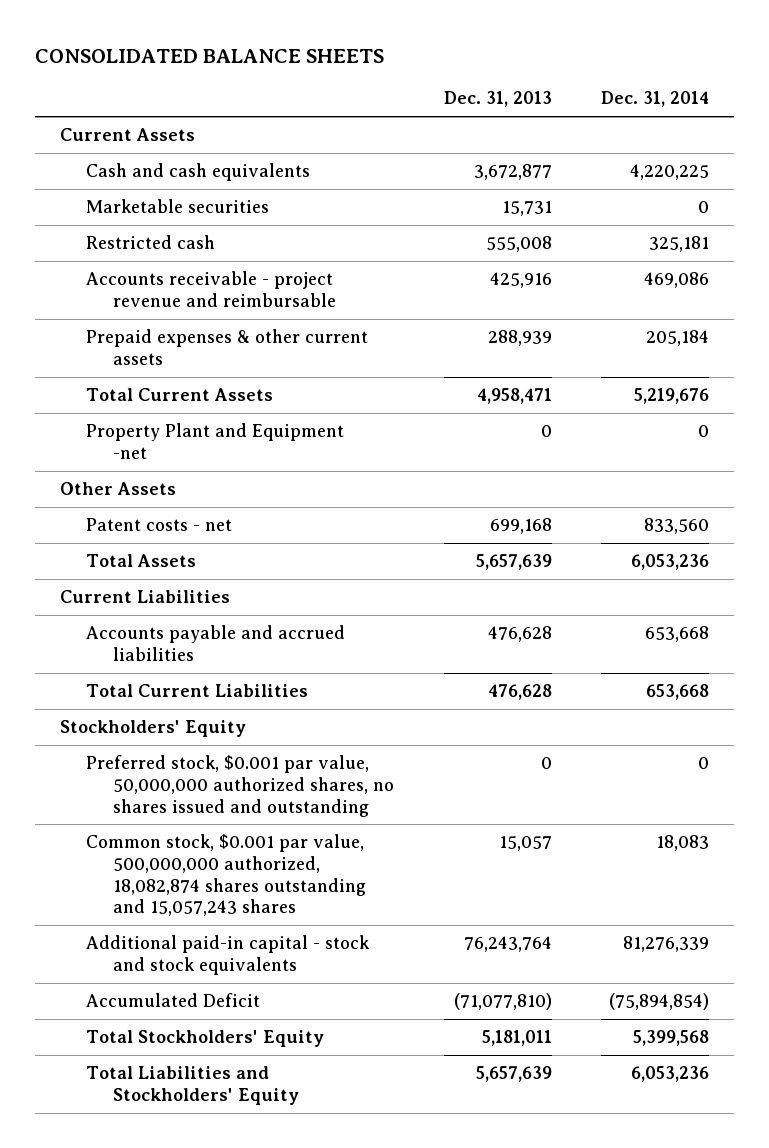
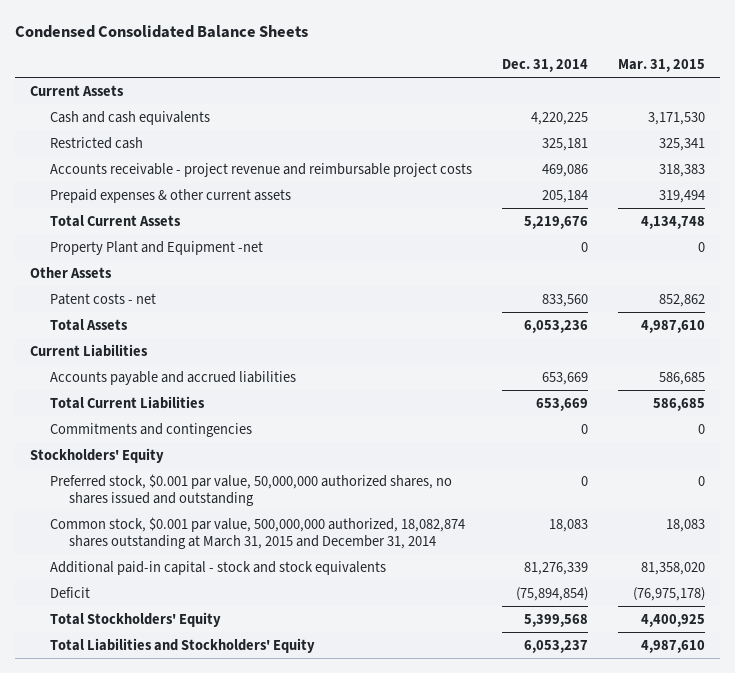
- CONSOLIDATED BALANCE SHEETS
+ Condensed Consolidated Balance Sheets
- | Dec. 31, 2013 | Dec. 31, 2014
+ | Dec. 31, 2014 | Mar. 31, 2015
- Marketable securities | 15,731 | 0
- Accounts receivable - project revenue and reimbursable | 425,916 | 469,086
+ Accounts receivable - project revenue and reimbursable project costs | 469,086 | 318,383
- Accounts payable and accrued liabilities | 476,628 | 653,668
- Total Current Liabilities | 476,628 | 653,668
+ Accounts payable and accrued liabilities | 653,669 | 586,685
+ Total Current Liabilities | 653,669 | 586,685
+ Commitments and contingencies | 0 | 0
- Common stock, $0.001 par value, 500,000,000 authorized, 18,082,874 shares outstanding and 15,057,243 shares | 15,057 | 18,083
+ Common stock, $0.001 par value, 500,000,000 authorized, 18,082,874 shares outstanding at March 31, 2015 and December 31, 2014 | 18,083 | 18,083
- Accumulated Deficit | (71,077,810) | (75,894,854)
+ Deficit | (75,894,854) | (76,975,178)
- Total Liabilities and Stockholders' Equity | 5,657,639 | 6,053,236
+ Total Liabilities and Stockholders' Equity | 6,053,237 | 4,987,610

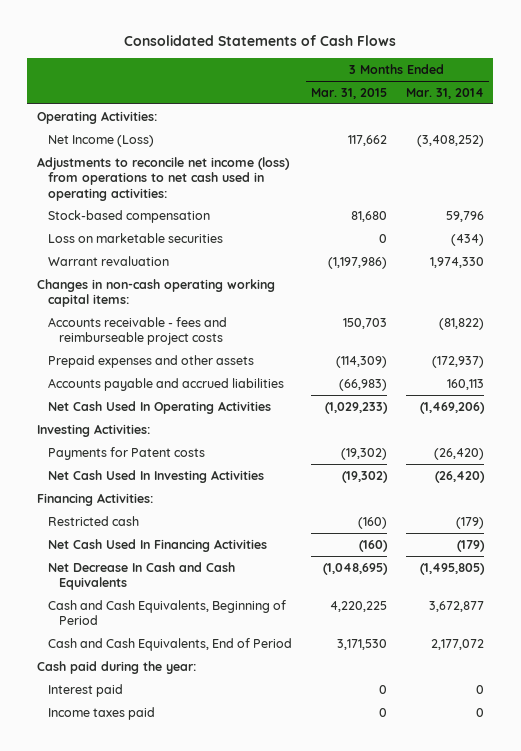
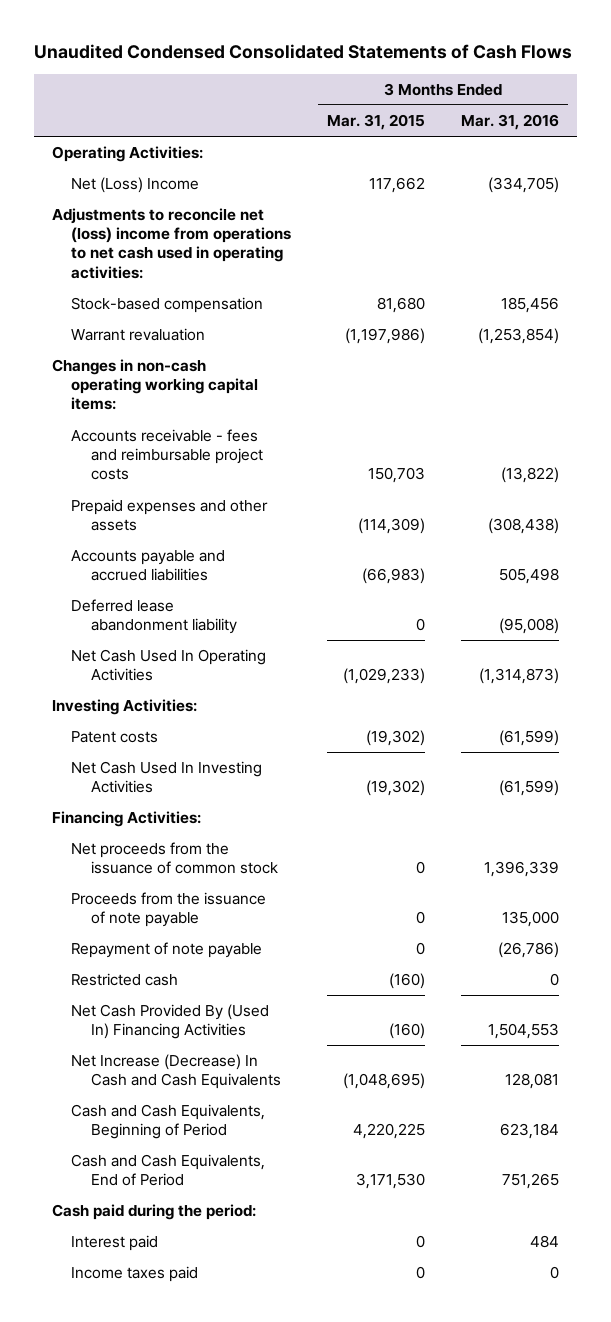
- Consolidated Statements of Cash Flows
+ Unaudited Condensed Consolidated Statements of Cash Flows
- | 3 Months Ended Mar. 31, 2015 | 3 Months Ended Mar. 31, 2014
+ | 3 Months Ended Mar. 31, 2015 | 3 Months Ended Mar. 31, 2016
- Net Income (Loss) | 117,662 | (3,408,252)
- Adjustments to reconcile net income (loss) from operations to net cash used in operating activities:
+ Net (Loss) Income | 117,662 | (334,705)
+ Adjustments to reconcile net (loss) income from operations to net cash used in operating activities:
- Loss on marketable securities | 0 | (434)
- Accounts receivable - fees and reimburseable project costs | 150,703 | (81,822)
+ Accounts receivable - fees and reimbursable project costs | 150,703 | (13,822)
+ Deferred lease abandonment liability | 0 | (95,008)
- Payments for Patent costs | (19,302) | (26,420)
+ Patent costs | (19,302) | (61,599)
+ Net proceeds from the issuance of common stock | 0 | 1,396,339
+ Proceeds from the issuance of note payable | 0 | 135,000
+ Repayment of note payable | 0 | (26,786)
- Net Cash Used In Financing Activities | (160) | (179)
- Net Decrease In Cash and Cash Equivalents | (1,048,695) | (1,495,805)
+ Net Cash Provided By (Used In) Financing Activities | (160) | 1,504,553
+ Net Increase (Decrease) In Cash and Cash Equivalents | (1,048,695) | 128,081
- Cash paid during the year:
+ Cash paid during the period:

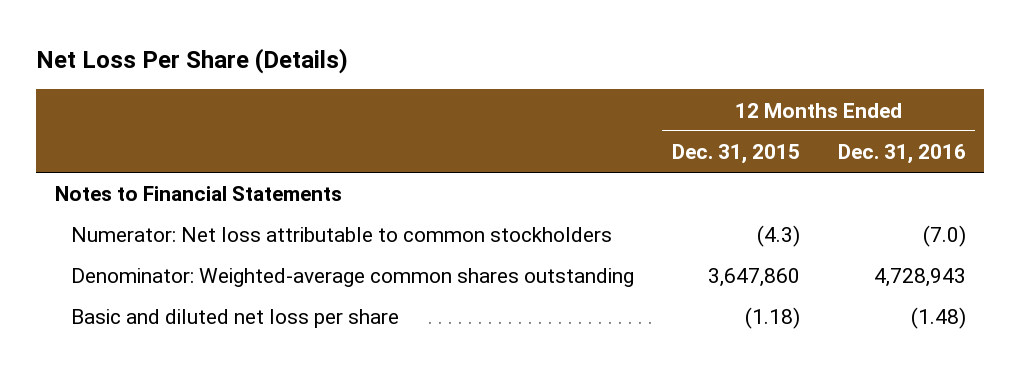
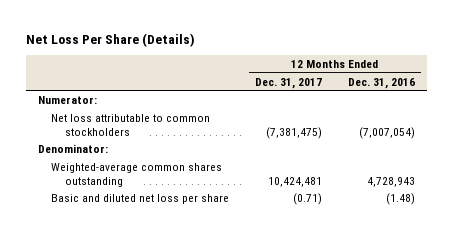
- | 12 Months Ended Dec. 31, 2015 | 12 Months Ended Dec. 31, 2016
+ | 12 Months Ended Dec. 31, 2017 | 12 Months Ended Dec. 31, 2016
- Notes to Financial Statements
- Numerator: Net loss attributable to common stockholders | (4.3) | (7.0)
- Denominator: Weighted-average common shares outstanding | 3,647,860 | 4,728,943
+ Numerator:
+ Net loss attributable to common stockholders | (7,381,475) | (7,007,054)
+ Denominator:
+ Weighted-average common shares outstanding | 10,424,481 | 4,728,943

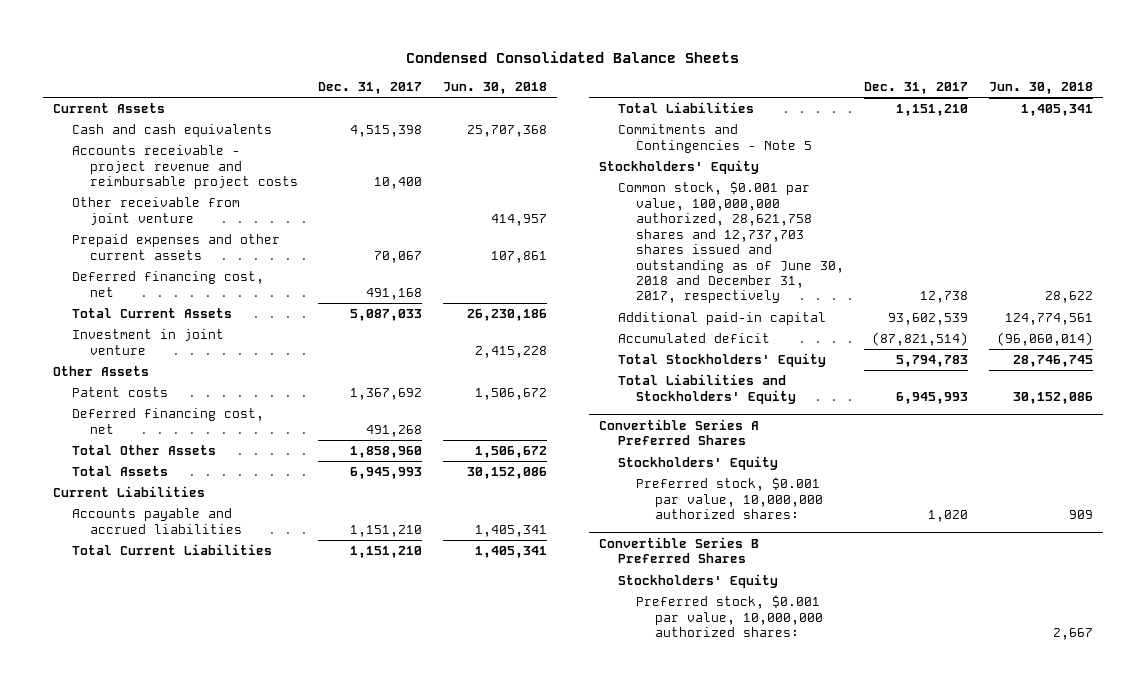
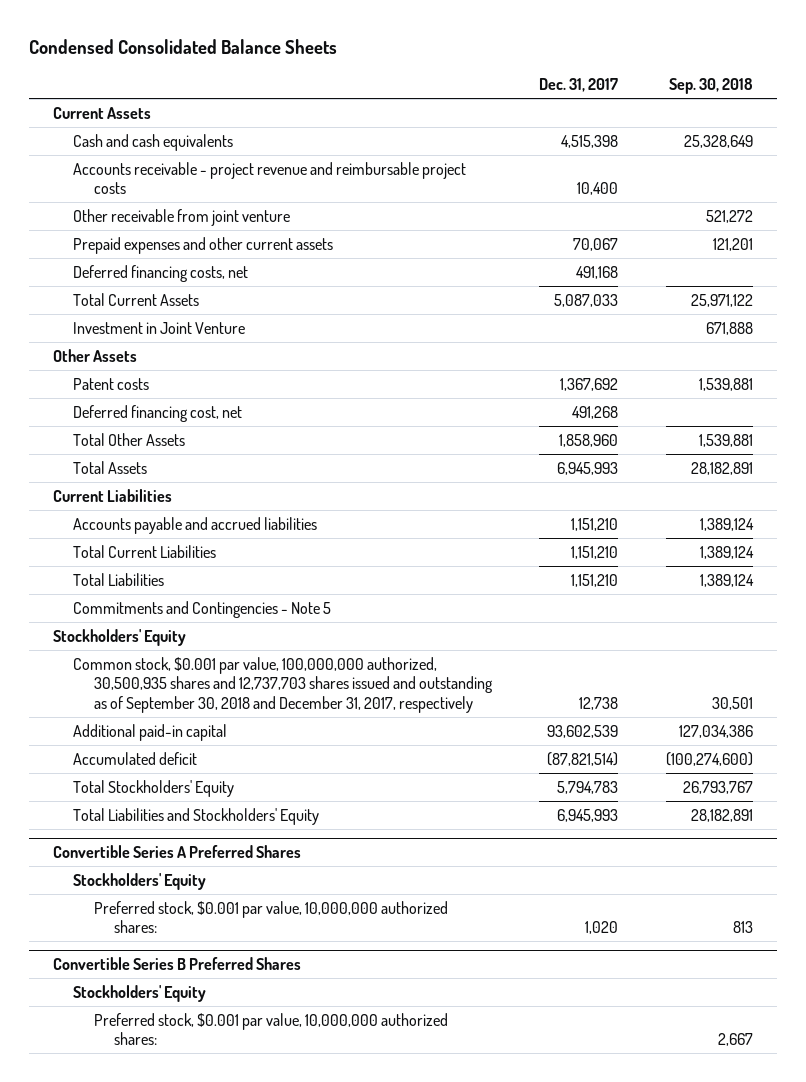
- | Dec. 31, 2017 | Jun. 30, 2018
+ | Dec. 31, 2017 | Sep. 30, 2018
- Deferred financing cost, net | 491,168 |
+ Deferred financing costs, net | 491,168 |
- Investment in joint venture | | 2,415,228
+ Investment in Joint Venture | | 671,888
- Common stock, $0.001 par value, 100,000,000 authorized, 28,621,758 shares and 12,737,703 shares issued and outstanding as of June 30, 2018 and December 31, 2017, respectively | 12,738 | 28,622
+ Common stock, $0.001 par value, 100,000,000 authorized, 30,500,935 shares and 12,737,703 shares issued and outstanding as of September 30, 2018 and December 31, 2017, respectively | 12,738 | 30,501

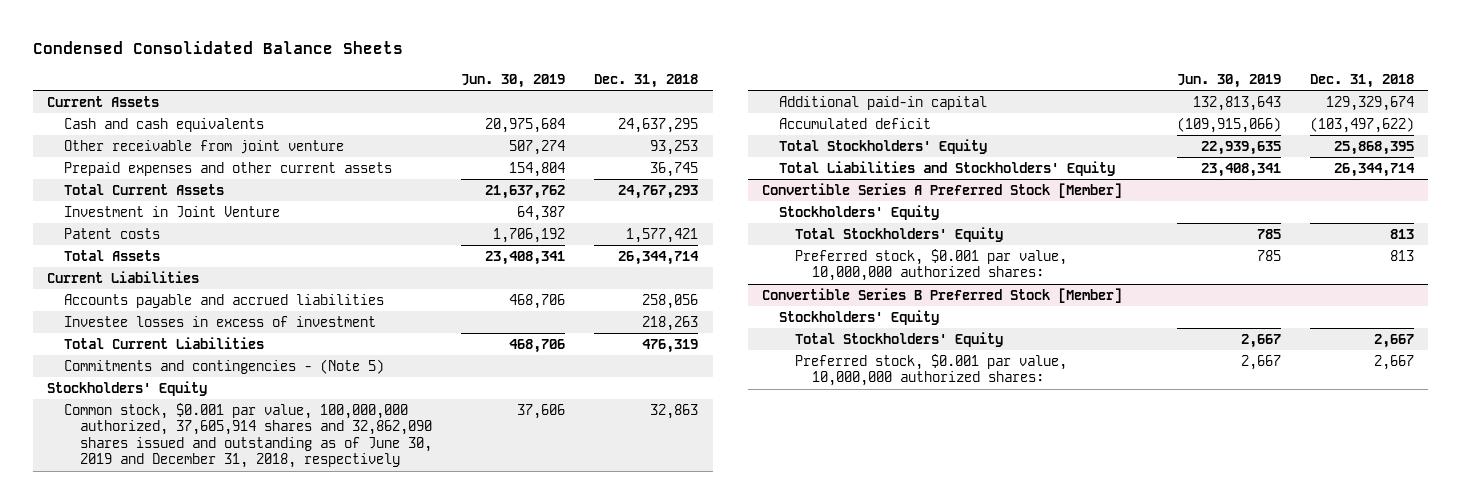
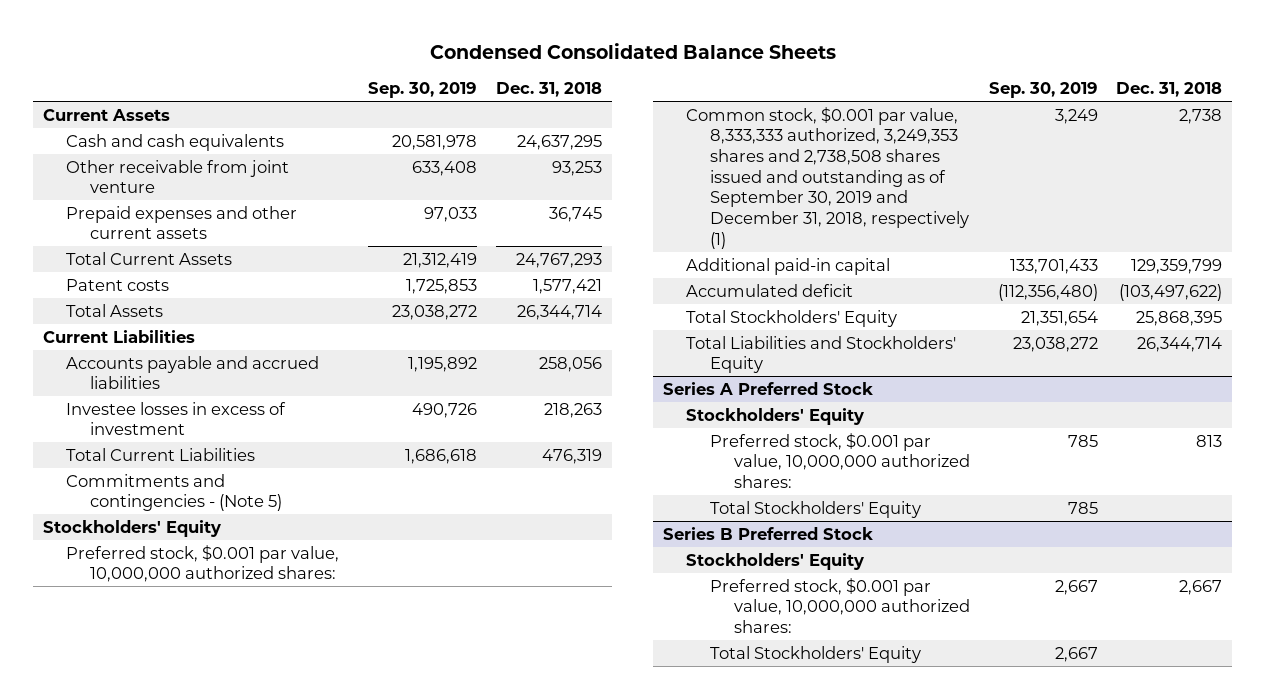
- | Jun. 30, 2019 | Dec. 31, 2018
+ | Sep. 30, 2019 | Dec. 31, 2018
- Investment in Joint Venture | 64,387 |
- Common stock, $0.001 par value, 100,000,000 authorized, 37,605,914 shares and 32,862,090 shares issued and outstanding as of June 30, 2019 and December 31, 2018, respectively | 37,606 | 32,863
- Additional paid-in capital | 132,813,643 | 129,329,674
+ Preferred stock, $0.001 par value, 10,000,000 authorized shares:
+ Common stock, $0.001 par value, 8,333,333 authorized, 3,249,353 shares and 2,738,508 shares issued and outstanding as of September 30, 2019 and December 31, 2018, respectively (1) | 3,249 | 2,738
+ Additional paid-in capital | 133,701,433 | 129,359,799
- Convertible Series A Preferred Stock [Member]
+ Series A Preferred Stock
- Total Stockholders' Equity | 785 | 813
- Convertible Series B Preferred Stock [Member]
+ Total Stockholders' Equity | 785 |
+ Series B Preferred Stock
- Total Stockholders' Equity | 2,667 | 2,667
+ Total Stockholders' Equity | 2,667 |

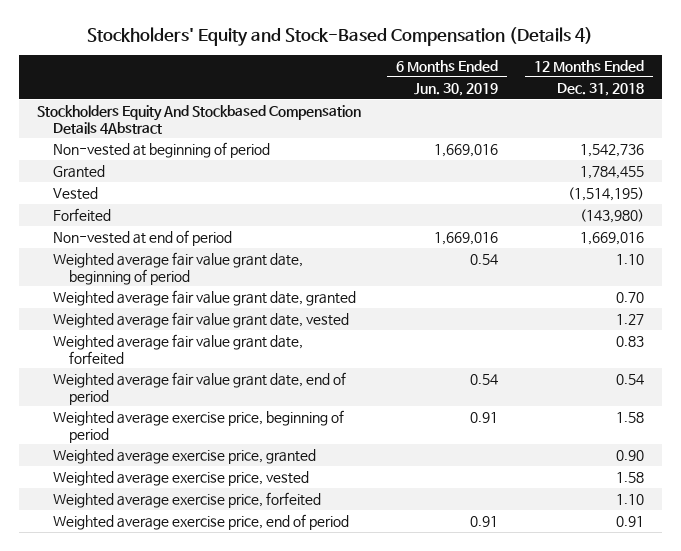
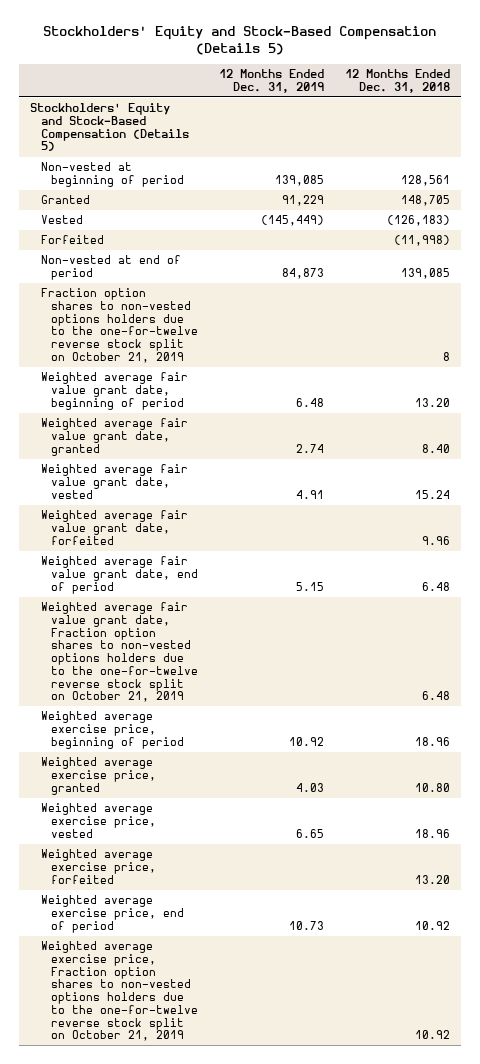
- Stockholders' Equity and Stock-Based Compensation (Details 4)
+ Stockholders' Equity and Stock-Based Compensation (Details 5)
- | 6 Months Ended Jun. 30, 2019 | 12 Months Ended Dec. 31, 2018
+ | 12 Months Ended Dec. 31, 2019 | 12 Months Ended Dec. 31, 2018
- Stockholders Equity And Stockbased Compensation Details 4Abstract
- Non-vested at beginning of period | 1,669,016 | 1,542,736
- Granted | | 1,784,455
- Vested | | (1,514,195)
- Forfeited | | (143,980)
- Non-vested at end of period | 1,669,016 | 1,669,016
- Weighted average fair value grant date, beginning of period | 0.54 | 1.10
- Weighted average fair value grant date, granted | | 0.70
- Weighted average fair value grant date, vested | | 1.27
- Weighted average fair value grant date, forfeited | | 0.83
- Weighted average fair value grant date, end of period | 0.54 | 0.54
- Weighted average exercise price, beginning of period | 0.91 | 1.58
- Weighted average exercise price, granted | | 0.90
- Weighted average exercise price, vested | | 1.58
- Weighted average exercise price, forfeited | | 1.10
- Weighted average exercise price, end of period | 0.91 | 0.91
+ Stockholders' Equity and Stock-Based Compensation (Details 5)
+ Non-vested at beginning of period | 139,085 | 128,561
+ Granted | 91,229 | 148,705
+ Vested | (145,449) | (126,183)
+ Forfeited | | (11,998)
+ Non-vested at end of period | 84,873 | 139,085
+ Fraction option shares to non-vested options holders due to the one-for-twelve reverse stock split on October 21, 2019 | | 8
+ Weighted average fair value grant date, beginning of period | 6.48 | 13.20
+ Weighted average fair value grant date, granted | 2.74 | 8.40
+ Weighted average fair value grant date, vested | 4.91 | 15.24
+ Weighted average fair value grant date, forfeited | | 9.96
+ Weighted average fair value grant date, end of period | 5.15 | 6.48
+ Weighted average fair value grant date, Fraction option shares to non-vested options holders due to the one-for-twelve reverse stock split on October 21, 2019 | | 6.48
+ Weighted average exercise price, beginning of period | 10.92 | 18.96
+ Weighted average exercise price, granted | 4.03 | 10.80
+ Weighted average exercise price, vested | 6.65 | 18.96
+ Weighted average exercise price, forfeited | | 13.20
+ Weighted average exercise price, end of period | 10.73 | 10.92
+ Weighted average exercise price, Fraction option shares to non-vested options holders due to the one-for-twelve reverse stock split on October 21, 2019 | | 10.92

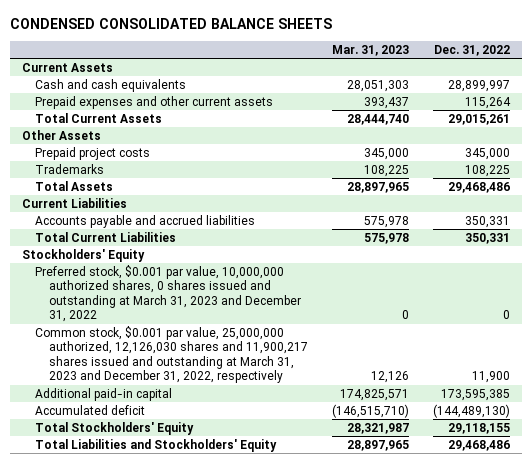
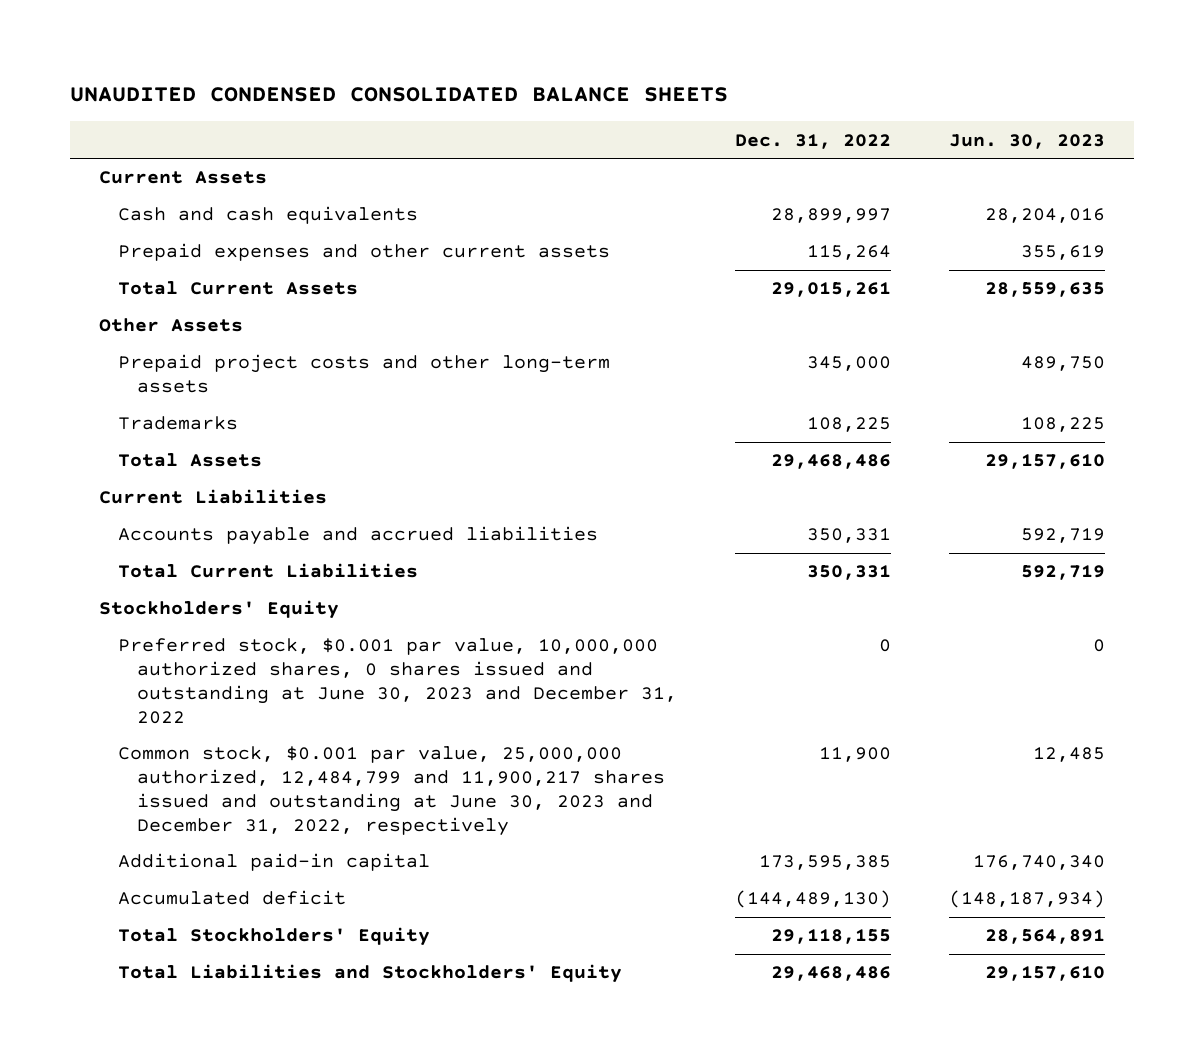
- CONDENSED CONSOLIDATED BALANCE SHEETS
+ UNAUDITED CONDENSED CONSOLIDATED BALANCE SHEETS
- | Mar. 31, 2023 | Dec. 31, 2022
+ | Dec. 31, 2022 | Jun. 30, 2023
- Prepaid project costs | 345,000 | 345,000
+ Prepaid project costs and other long-term assets | 345,000 | 489,750
- Preferred stock, $0.001 par value, 10,000,000 authorized shares, 0 shares issued and outstanding at March 31, 2023 and December 31, 2022 | 0 | 0
- Common stock, $0.001 par value, 25,000,000 authorized, 12,126,030 shares and 11,900,217 shares issued and outstanding at March 31, 2023 and December 31, 2022, respectively | 12,126 | 11,900
+ Preferred stock, $0.001 par value, 10,000,000 authorized shares, 0 shares issued and outstanding at June 30, 2023 and December 31, 2022 | 0 | 0
+ Common stock, $0.001 par value, 25,000,000 authorized, 12,484,799 and 11,900,217 shares issued and outstanding at June 30, 2023 and December 31, 2022, respectively | 11,900 | 12,485

